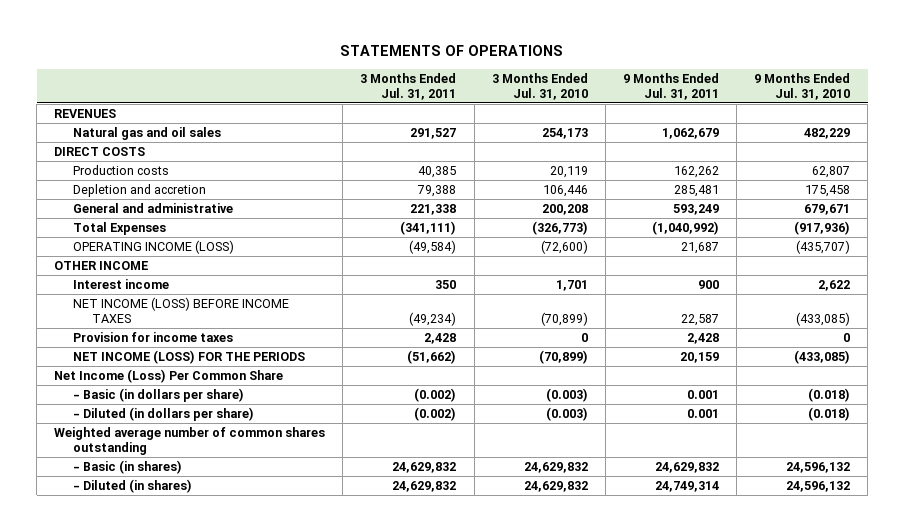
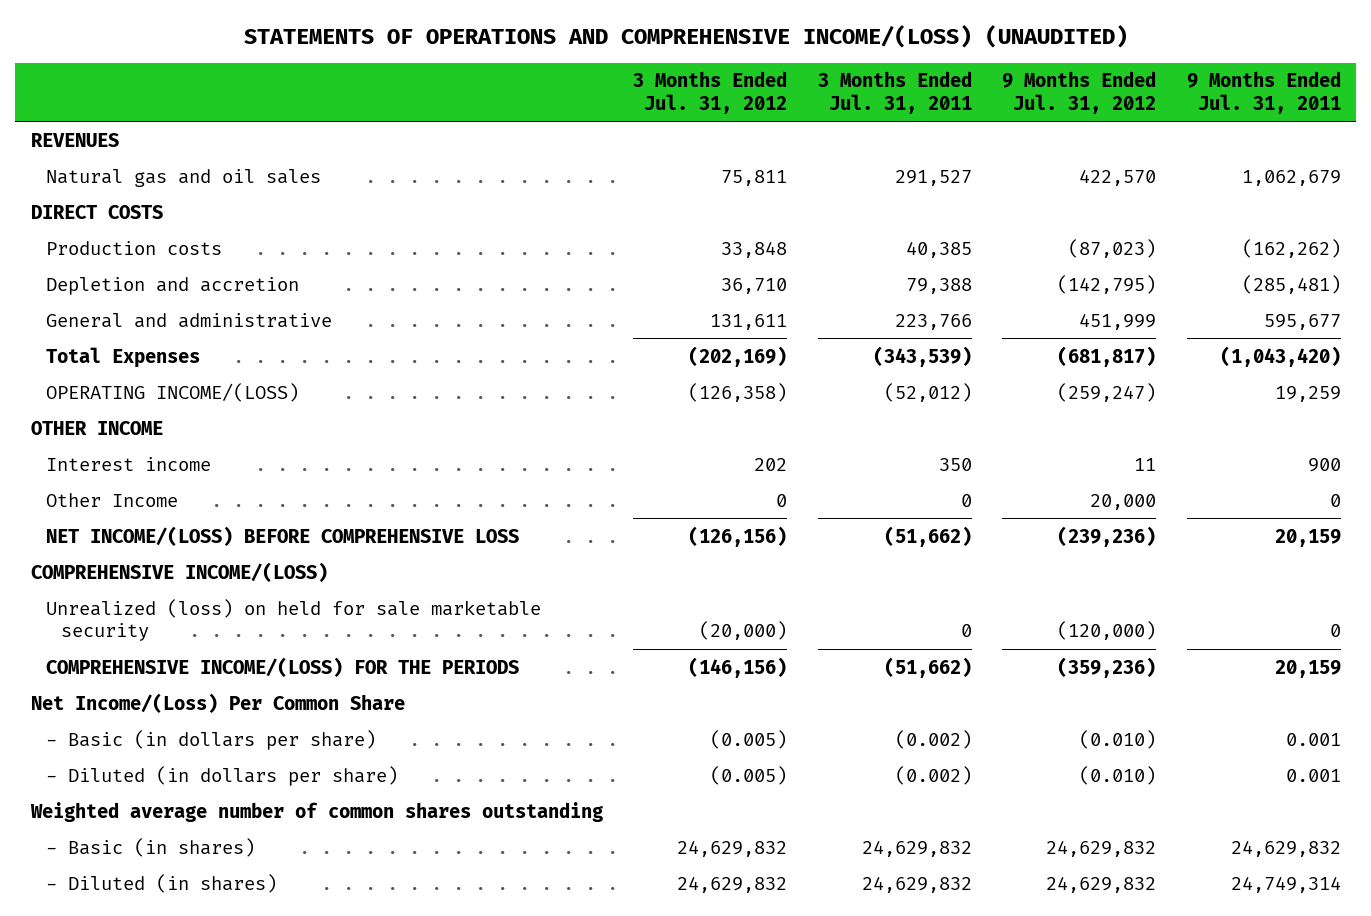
- STATEMENTS OF OPERATIONS
+ STATEMENTS OF OPERATIONS AND COMPREHENSIVE INCOME/(LOSS) (UNAUDITED)
- | 3 Months Ended Jul. 31, 2011 | 3 Months Ended Jul. 31, 2010 | 9 Months Ended Jul. 31, 2011 | 9 Months Ended Jul. 31, 2010
+ | 3 Months Ended Jul. 31, 2012 | 3 Months Ended Jul. 31, 2011 | 9 Months Ended Jul. 31, 2012 | 9 Months Ended Jul. 31, 2011
- Production costs | 40,385 | 20,119 | 162,262 | 62,807
- Depletion and accretion | 79,388 | 106,446 | 285,481 | 175,458
- General and administrative | 221,338 | 200,208 | 593,249 | 679,671
- Total Expenses | (341,111) | (326,773) | (1,040,992) | (917,936)
- OPERATING INCOME (LOSS) | (49,584) | (72,600) | 21,687 | (435,707)
+ Production costs | 33,848 | 40,385 | (87,023) | (162,262)
+ Depletion and accretion | 36,710 | 79,388 | (142,795) | (285,481)
+ General and administrative | 131,611 | 223,766 | 451,999 | 595,677
+ Total Expenses | (202,169) | (343,539) | (681,817) | (1,043,420)
+ OPERATING INCOME/(LOSS) | (126,358) | (52,012) | (259,247) | 19,259
- NET INCOME (LOSS) BEFORE INCOME TAXES | (49,234) | (70,899) | 22,587 | (433,085)
- Provision for income taxes | 2,428 | 0 | 2,428 | 0
- NET INCOME (LOSS) FOR THE PERIODS | (51,662) | (70,899) | 20,159 | (433,085)
- Net Income (Loss) Per Common Share
+ Other Income | 0 | 0 | 20,000 | 0
+ NET INCOME/(LOSS) BEFORE COMPREHENSIVE LOSS | (126,156) | (51,662) | (239,236) | 20,159
+ COMPREHENSIVE INCOME/(LOSS)
+ Unrealized (loss) on held for sale marketable security | (20,000) | 0 | (120,000) | 0
+ COMPREHENSIVE INCOME/(LOSS) FOR THE PERIODS | (146,156) | (51,662) | (359,236) | 20,159
+ Net Income/(Loss) Per Common Share

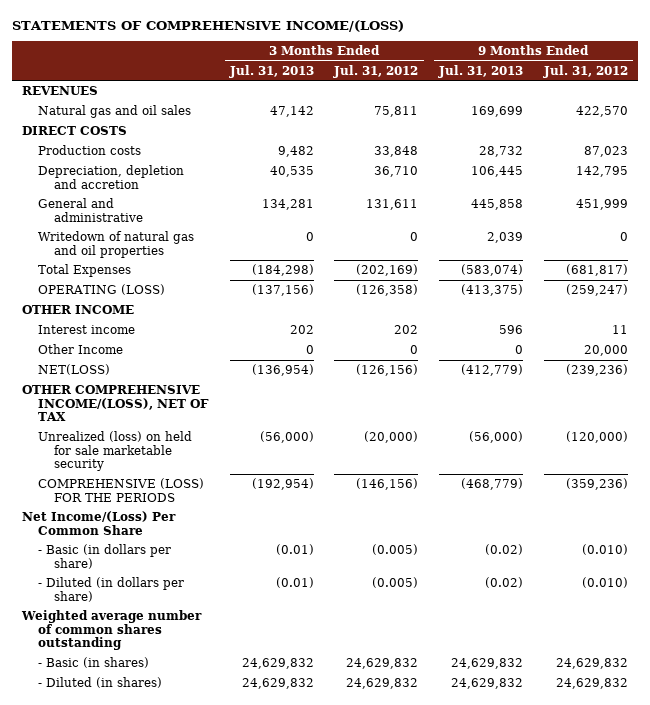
- STATEMENTS OF OPERATIONS AND COMPREHENSIVE INCOME/(LOSS) (UNAUDITED)
+ STATEMENTS OF COMPREHENSIVE INCOME/(LOSS)
- | 3 Months Ended Jul. 31, 2012 | 3 Months Ended Jul. 31, 2011 | 9 Months Ended Jul. 31, 2012 | 9 Months Ended Jul. 31, 2011
+ | 3 Months Ended Jul. 31, 2013 | 3 Months Ended Jul. 31, 2012 | 9 Months Ended Jul. 31, 2013 | 9 Months Ended Jul. 31, 2012
- Production costs | 33,848 | 40,385 | (87,023) | (162,262)
- Depletion and accretion | 36,710 | 79,388 | (142,795) | (285,481)
+ Production costs | 9,482 | 33,848 | 28,732 | 87,023
+ Depreciation, depletion and accretion | 40,535 | 36,710 | 106,445 | 142,795
+ Writedown of natural gas and oil properties | 0 | 0 | 2,039 | 0
- OPERATING INCOME/(LOSS) | (126,358) | (52,012) | (259,247) | 19,259
+ OPERATING (LOSS) | (137,156) | (126,358) | (413,375) | (259,247)
- NET INCOME/(LOSS) BEFORE COMPREHENSIVE LOSS | (126,156) | (51,662) | (239,236) | 20,159
- COMPREHENSIVE INCOME/(LOSS)
+ NET(LOSS) | (136,954) | (126,156) | (412,779) | (239,236)
+ OTHER COMPREHENSIVE INCOME/(LOSS), NET OF TAX
- COMPREHENSIVE INCOME/(LOSS) FOR THE PERIODS | (146,156) | (51,662) | (359,236) | 20,159
+ COMPREHENSIVE (LOSS) FOR THE PERIODS | (192,954) | (146,156) | (468,779) | (359,236)

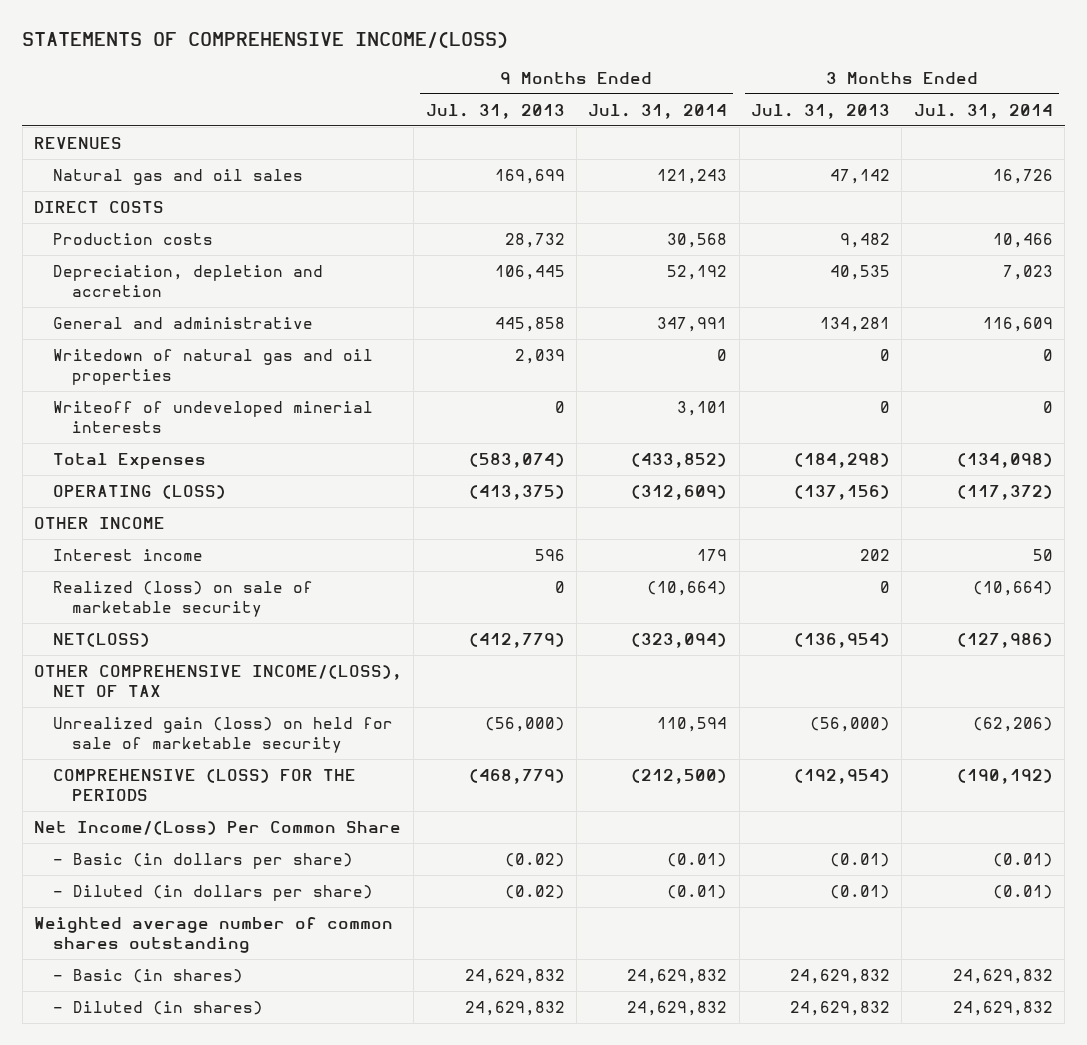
- | 3 Months Ended Jul. 31, 2013 | 3 Months Ended Jul. 31, 2012 | 9 Months Ended Jul. 31, 2013 | 9 Months Ended Jul. 31, 2012
+ | 9 Months Ended Jul. 31, 2013 | 9 Months Ended Jul. 31, 2014 | 3 Months Ended Jul. 31, 2013 | 3 Months Ended Jul. 31, 2014
+ Writeoff of undeveloped minerial interests | 0 | 3,101 | 0 | 0
- Other Income | 0 | 0 | 0 | 20,000
+ Realized (loss) on sale of marketable security | 0 | (10,664) | 0 | (10,664)
- Unrealized (loss) on held for sale marketable security | (56,000) | (20,000) | (56,000) | (120,000)
+ Unrealized gain (loss) on held for sale of marketable security | (56,000) | 110,594 | (56,000) | (62,206)

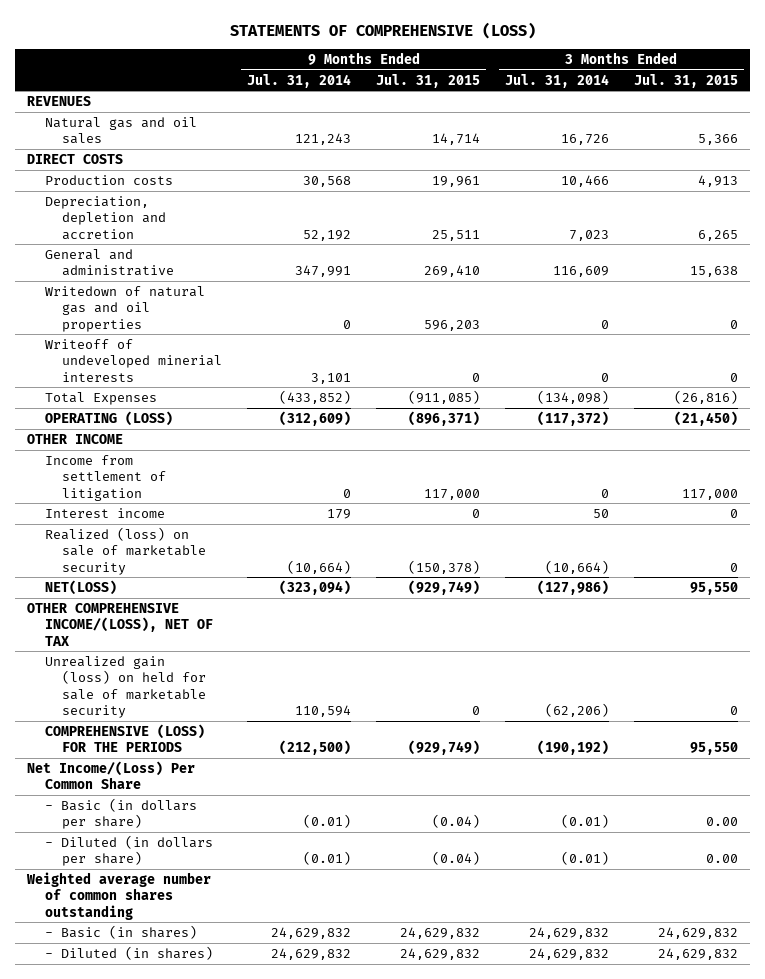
- STATEMENTS OF COMPREHENSIVE INCOME/(LOSS)
+ STATEMENTS OF COMPREHENSIVE (LOSS)
- | 9 Months Ended Jul. 31, 2013 | 9 Months Ended Jul. 31, 2014 | 3 Months Ended Jul. 31, 2013 | 3 Months Ended Jul. 31, 2014
+ | 9 Months Ended Jul. 31, 2014 | 9 Months Ended Jul. 31, 2015 | 3 Months Ended Jul. 31, 2014 | 3 Months Ended Jul. 31, 2015
+ Income from settlement of litigation | 0 | 117,000 | 0 | 117,000

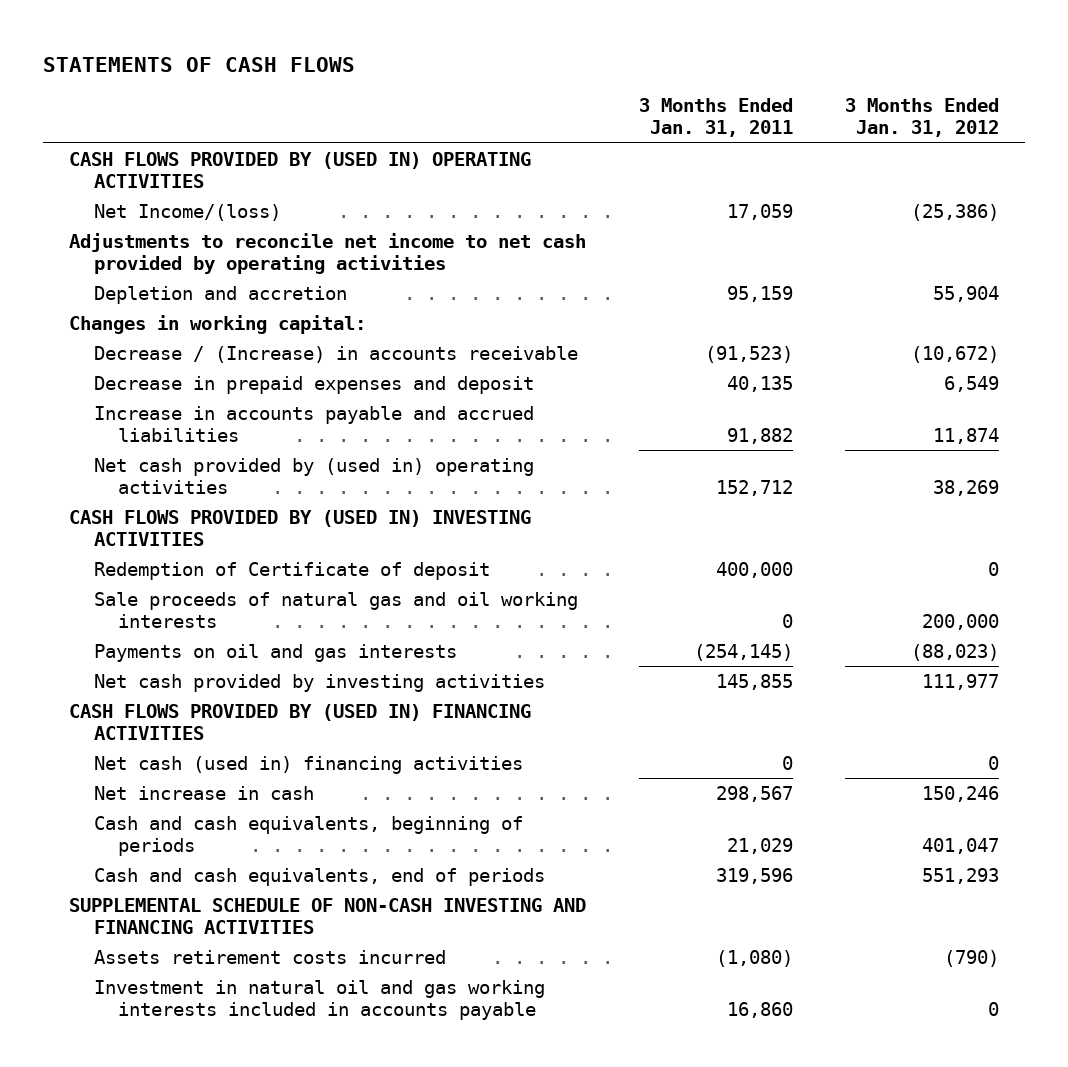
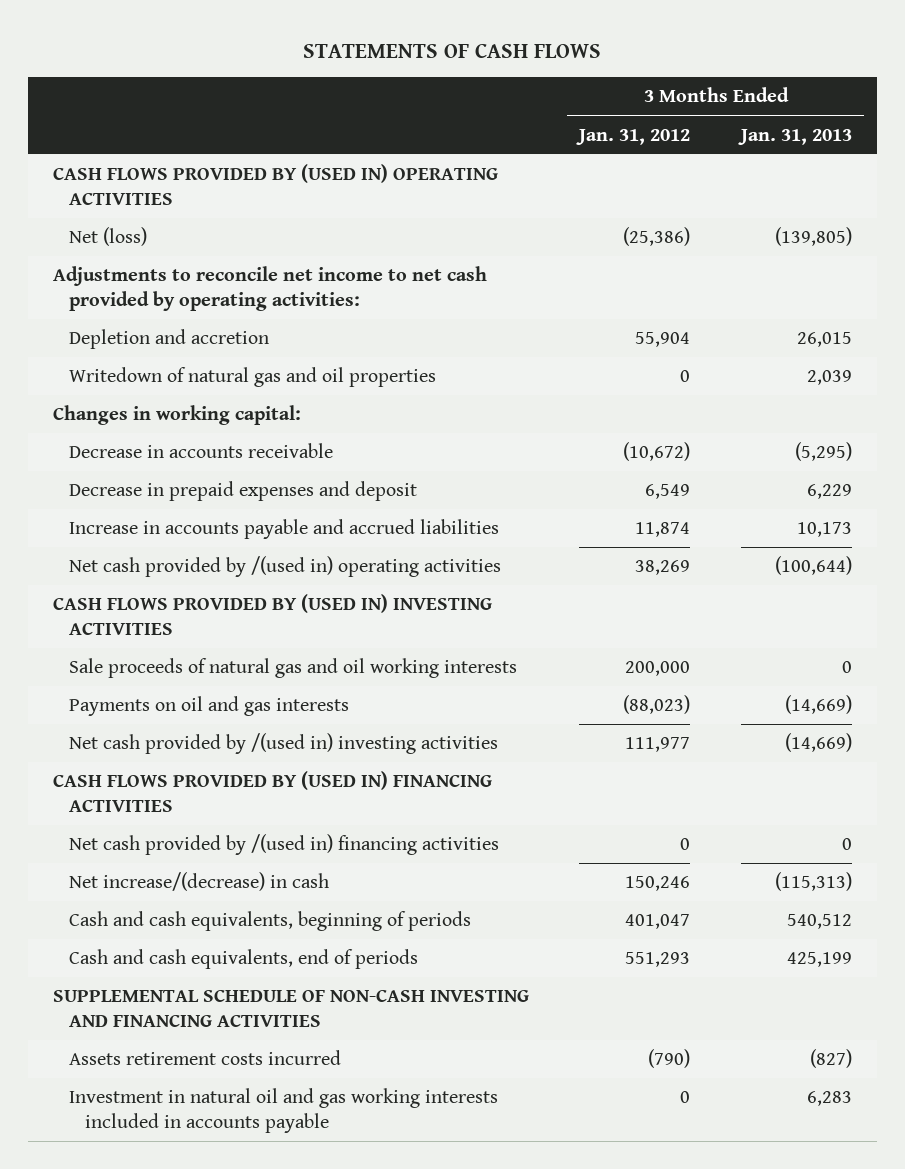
- | 3 Months Ended Jan. 31, 2011 | 3 Months Ended Jan. 31, 2012
+ | 3 Months Ended Jan. 31, 2012 | 3 Months Ended Jan. 31, 2013
- Net Income/(loss) | 17,059 | (25,386)
- Adjustments to reconcile net income to net cash provided by operating activities
+ Net (loss) | (25,386) | (139,805)
+ Adjustments to reconcile net income to net cash provided by operating activities:
+ Writedown of natural gas and oil properties | 0 | 2,039
- Decrease / (Increase) in accounts receivable | (91,523) | (10,672)
+ Decrease in accounts receivable | (10,672) | (5,295)
- Net cash provided by (used in) operating activities | 152,712 | 38,269
+ Net cash provided by /(used in) operating activities | 38,269 | (100,644)
- Redemption of Certificate of deposit | 400,000 | 0
- Net cash provided by investing activities | 145,855 | 111,977
+ Net cash provided by /(used in) investing activities | 111,977 | (14,669)
- Net cash (used in) financing activities | 0 | 0
- Net increase in cash | 298,567 | 150,246
+ Net cash provided by /(used in) financing activities | 0 | 0
+ Net increase/(decrease) in cash | 150,246 | (115,313)

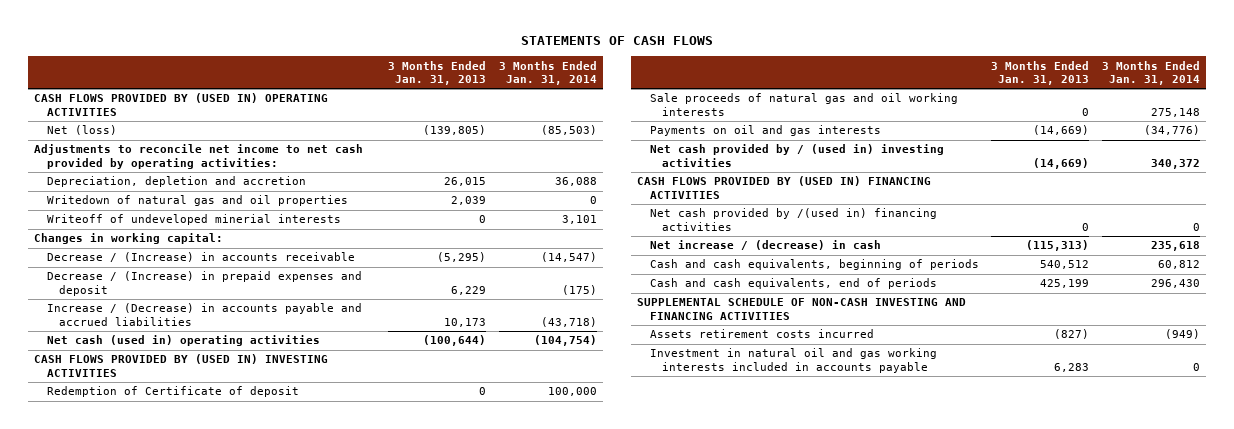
- | 3 Months Ended Jan. 31, 2012 | 3 Months Ended Jan. 31, 2013
+ | 3 Months Ended Jan. 31, 2013 | 3 Months Ended Jan. 31, 2014
- Depletion and accretion | 55,904 | 26,015
+ Depreciation, depletion and accretion | 26,015 | 36,088
+ Writeoff of undeveloped minerial interests | 0 | 3,101
- Decrease in accounts receivable | (10,672) | (5,295)
- Decrease in prepaid expenses and deposit | 6,549 | 6,229
- Increase in accounts payable and accrued liabilities | 11,874 | 10,173
- Net cash provided by /(used in) operating activities | 38,269 | (100,644)
+ Decrease / (Increase) in accounts receivable | (5,295) | (14,547)
+ Decrease / (Increase) in prepaid expenses and deposit | 6,229 | (175)
+ Increase / (Decrease) in accounts payable and accrued liabilities | 10,173 | (43,718)
+ Net cash (used in) operating activities | (100,644) | (104,754)
+ Redemption of Certificate of deposit | 0 | 100,000
- Net cash provided by /(used in) investing activities | 111,977 | (14,669)
+ Net cash provided by / (used in) investing activities | (14,669) | 340,372
- Net increase/(decrease) in cash | 150,246 | (115,313)
+ Net increase / (decrease) in cash | (115,313) | 235,618

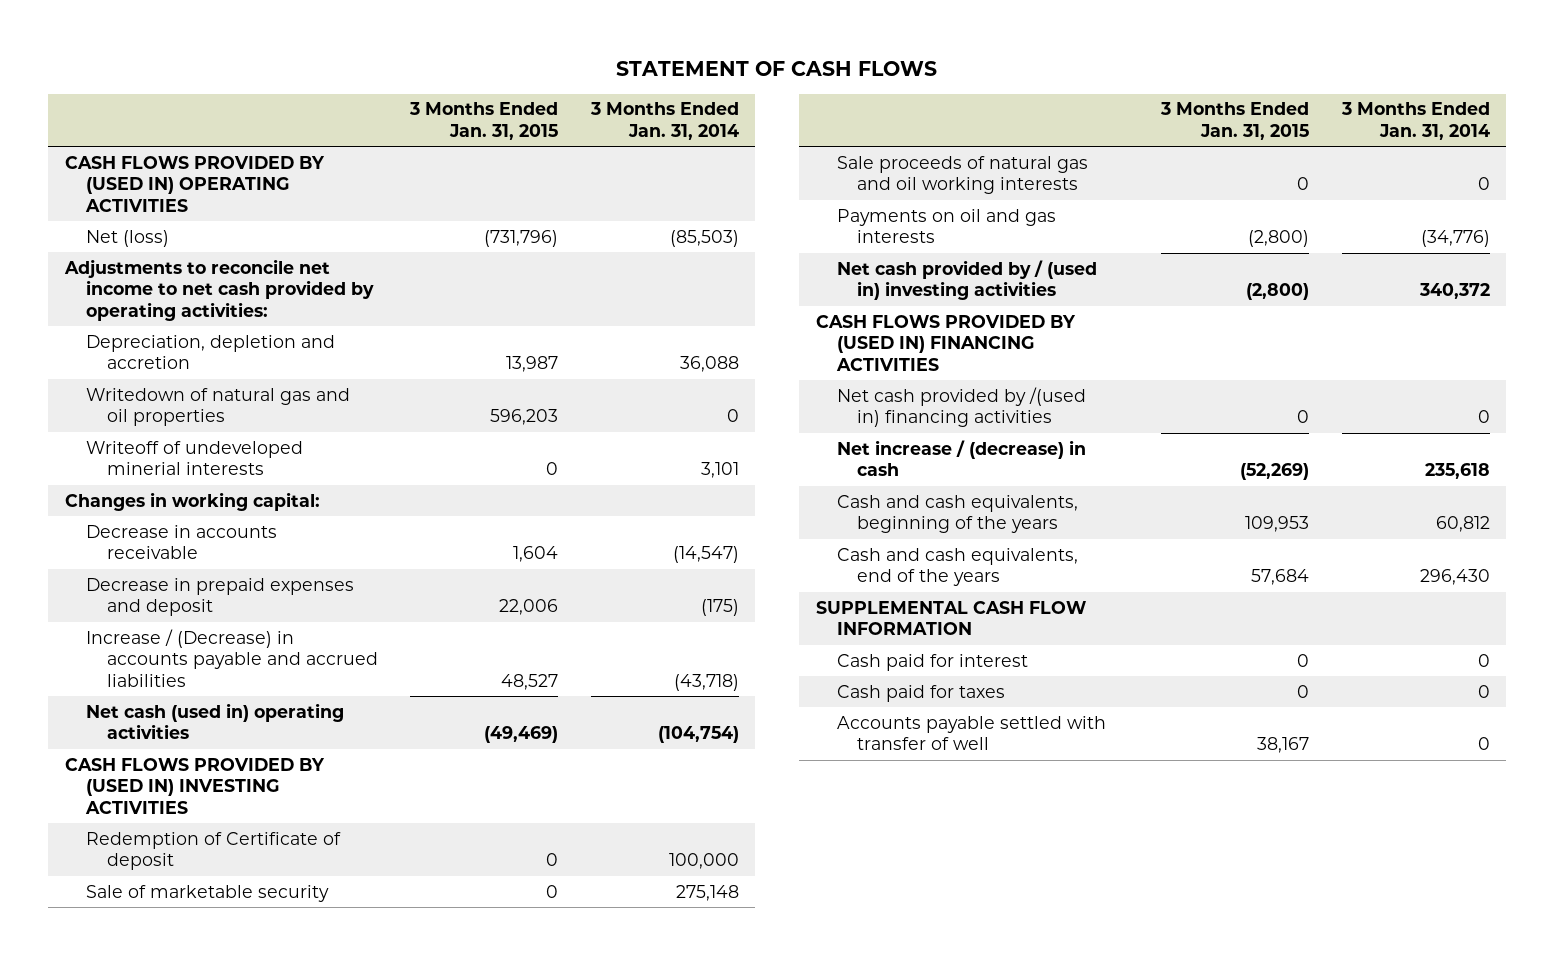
- STATEMENTS OF CASH FLOWS
+ STATEMENT OF CASH FLOWS
- | 3 Months Ended Jan. 31, 2013 | 3 Months Ended Jan. 31, 2014
+ | 3 Months Ended Jan. 31, 2015 | 3 Months Ended Jan. 31, 2014
- Decrease / (Increase) in accounts receivable | (5,295) | (14,547)
- Decrease / (Increase) in prepaid expenses and deposit | 6,229 | (175)
+ Decrease in accounts receivable | 1,604 | (14,547)
+ Decrease in prepaid expenses and deposit | 22,006 | (175)
- Sale proceeds of natural gas and oil working interests | 0 | 275,148
+ Sale of marketable security | 0 | 275,148
+ Sale proceeds of natural gas and oil working interests | 0 | 0
- Cash and cash equivalents, beginning of periods | 540,512 | 60,812
- Cash and cash equivalents, end of periods | 425,199 | 296,430
- SUPPLEMENTAL SCHEDULE OF NON-CASH INVESTING AND FINANCING ACTIVITIES
- Assets retirement costs incurred | (827) | (949)
- Investment in natural oil and gas working interests included in accounts payable | 6,283 | 0
+ Cash and cash equivalents, beginning of the years | 109,953 | 60,812
+ Cash and cash equivalents, end of the years | 57,684 | 296,430
+ SUPPLEMENTAL CASH FLOW INFORMATION
+ Cash paid for interest | 0 | 0
+ Cash paid for taxes | 0 | 0
+ Accounts payable settled with transfer of well | 38,167 | 0

